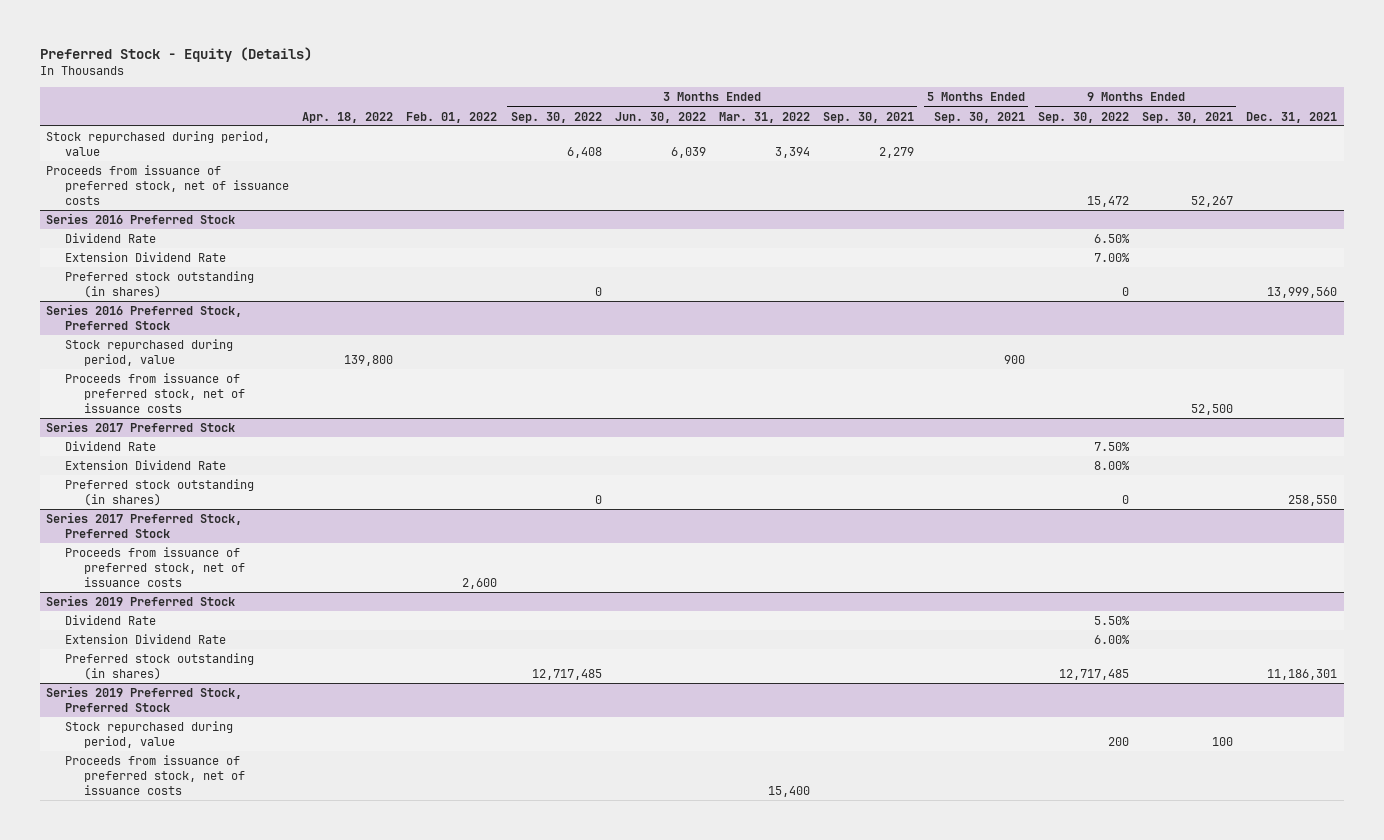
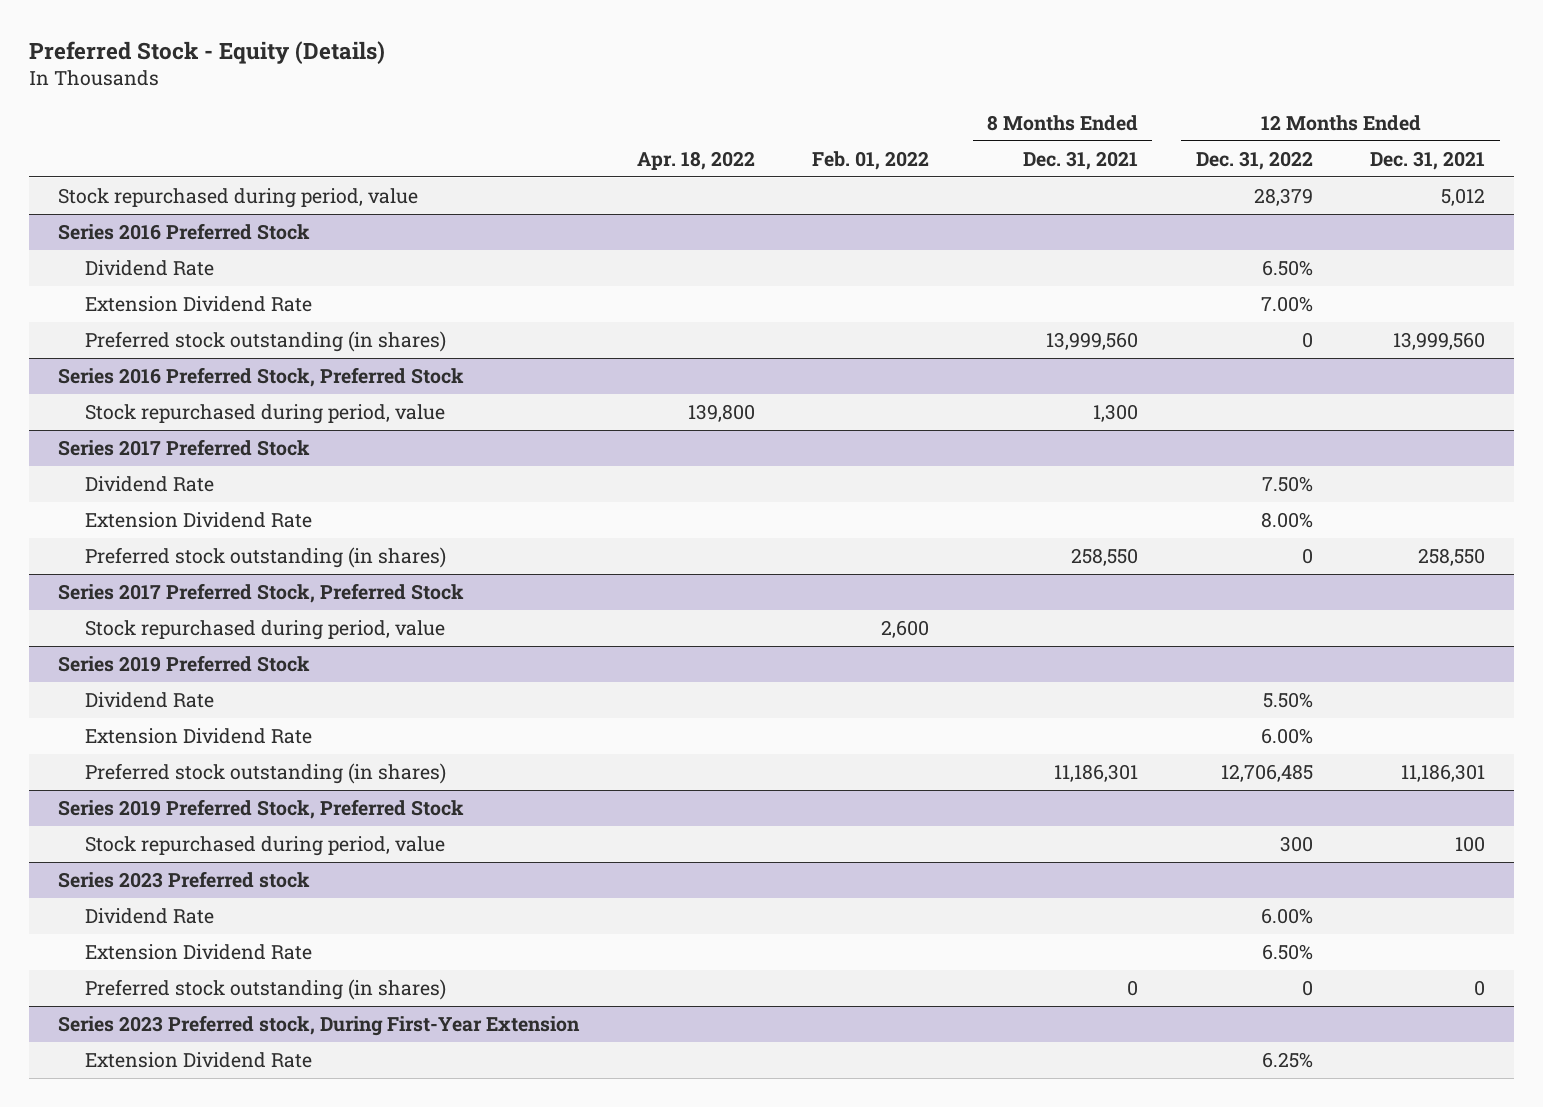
- | Apr. 18, 2022 | Feb. 01, 2022 | 3 Months Ended Sep. 30, 2022 | 3 Months Ended Jun. 30, 2022 | 3 Months Ended Mar. 31, 2022 | 3 Months Ended Sep. 30, 2021 | 5 Months Ended Sep. 30, 2021 | 9 Months Ended Sep. 30, 2022 | 9 Months Ended Sep. 30, 2021 | Dec. 31, 2021
+ | Apr. 18, 2022 | Feb. 01, 2022 | 8 Months Ended Dec. 31, 2021 | 12 Months Ended Dec. 31, 2022 | 12 Months Ended Dec. 31, 2021
- Proceeds from issuance of preferred stock, net of issuance costs | | | | | | | | 15,472 | 52,267 |
@ Series 2016 Preferred Stock, Preferred Stock
- Proceeds from issuance of preferred stock, net of issuance costs | | | | | | | | | 52,500 |
@ Series 2017 Preferred Stock, Preferred Stock
- Proceeds from issuance of preferred stock, net of issuance costs | | 2,600 | | | | | | | |
+ Stock repurchased during period, value | | 2,600 | | |
@ Series 2019 Preferred Stock, Preferred Stock
- Proceeds from issuance of preferred stock, net of issuance costs | | | | | 15,400 | | | | |
+ Series 2023 Preferred stock
+ Dividend Rate | | | | 6.00% |
+ Extension Dividend Rate | | | | 6.50% |
+ Preferred stock outstanding (in shares) | | | 0 | 0 | 0
+ Series 2023 Preferred stock, During First-Year Extension
+ Extension Dividend Rate | | | | 6.25% |

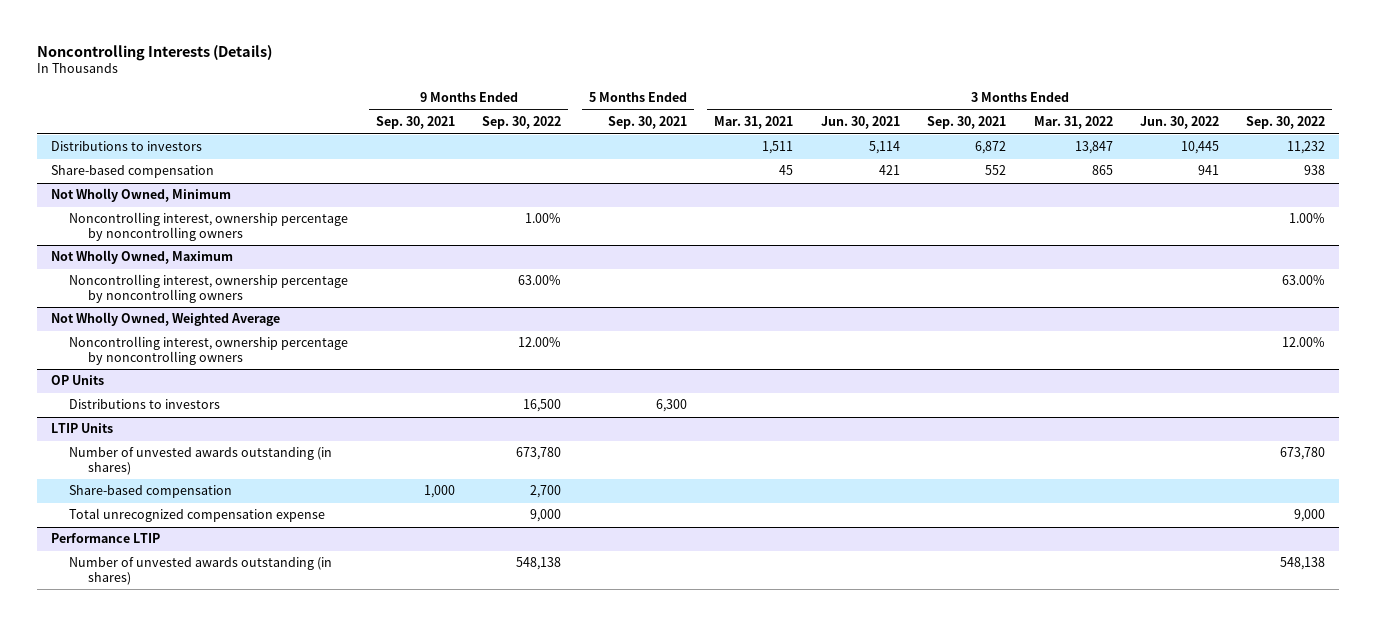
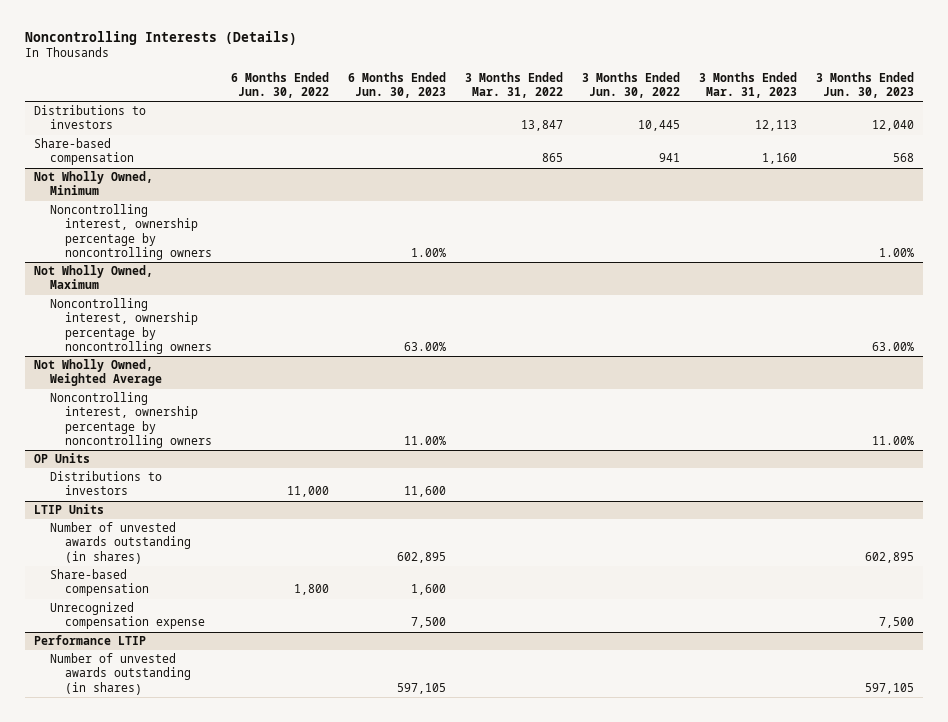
- | 9 Months Ended Sep. 30, 2021 | 9 Months Ended Sep. 30, 2022 | 5 Months Ended Sep. 30, 2021 | 3 Months Ended Mar. 31, 2021 | 3 Months Ended Jun. 30, 2021 | 3 Months Ended Sep. 30, 2021 | 3 Months Ended Mar. 31, 2022 | 3 Months Ended Jun. 30, 2022 | 3 Months Ended Sep. 30, 2022
+ | 6 Months Ended Jun. 30, 2022 | 6 Months Ended Jun. 30, 2023 | 3 Months Ended Mar. 31, 2022 | 3 Months Ended Jun. 30, 2022 | 3 Months Ended Mar. 31, 2023 | 3 Months Ended Jun. 30, 2023
@ LTIP Units
- Total unrecognized compensation expense | | 9,000 | | | | | | | 9,000
+ Unrecognized compensation expense | | 7,500 | | | | 7,500

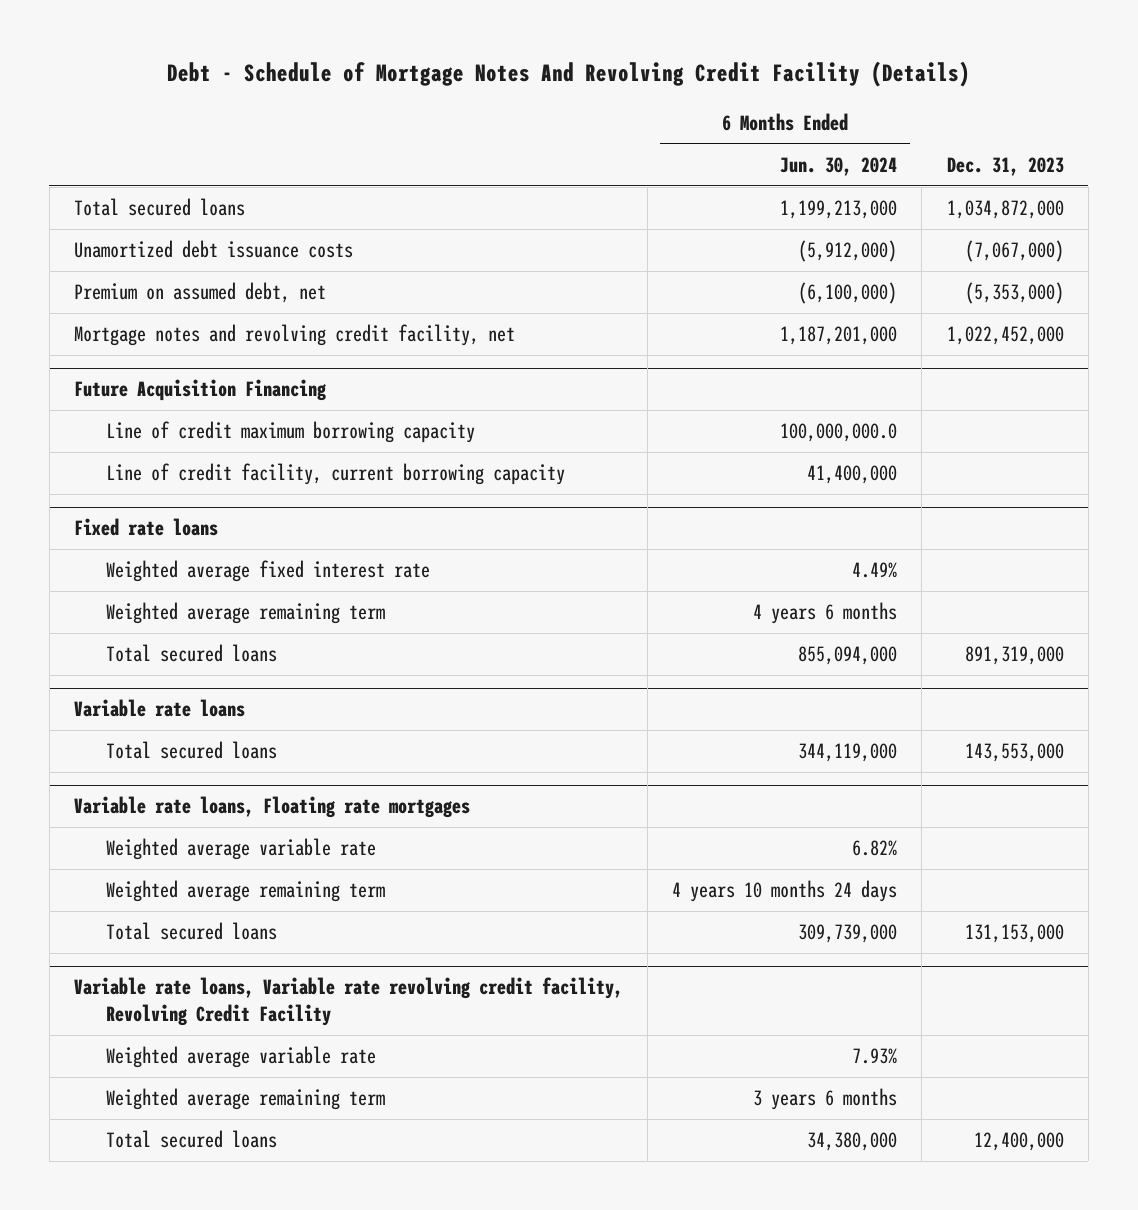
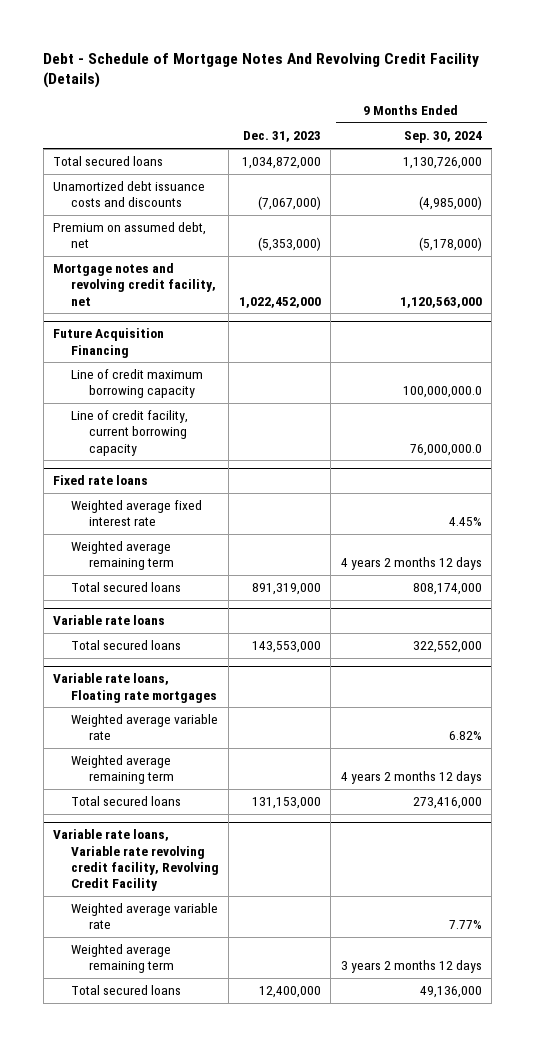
- | 6 Months Ended Jun. 30, 2024 | Dec. 31, 2023
+ | Dec. 31, 2023 | 9 Months Ended Sep. 30, 2024
- Unamortized debt issuance costs | (5,912,000) | (7,067,000)
+ Unamortized debt issuance costs and discounts | (7,067,000) | (4,985,000)

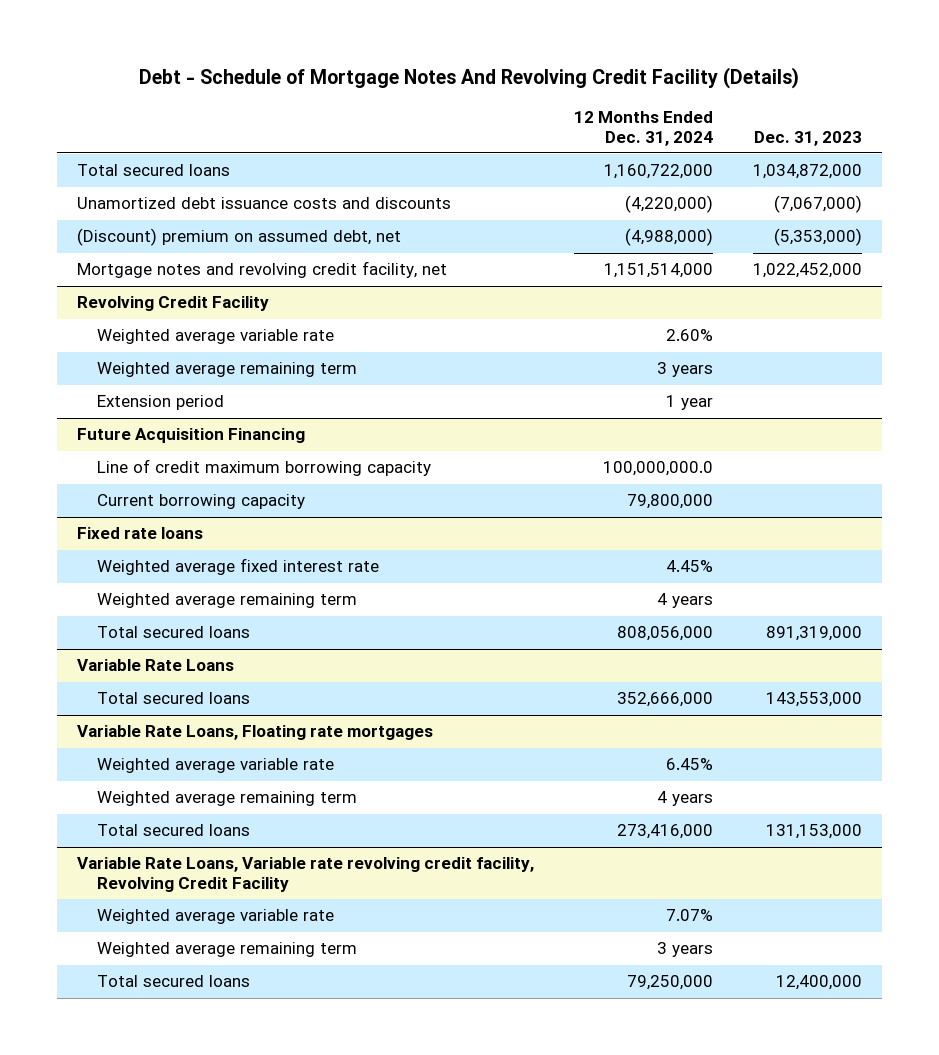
- | Dec. 31, 2023 | 9 Months Ended Sep. 30, 2024
+ | 12 Months Ended Dec. 31, 2024 | Dec. 31, 2023
- Premium on assumed debt, net | (5,353,000) | (5,178,000)
+ (Discount) premium on assumed debt, net | (4,988,000) | (5,353,000)
+ Revolving Credit Facility
+ Weighted average variable rate | 2.60% |
+ Weighted average remaining term | 3 years |
+ Extension period | 1 year |
@ Future Acquisition Financing
- Line of credit facility, current borrowing capacity | | 76,000,000.0
+ Current borrowing capacity | 79,800,000 |
- Variable rate loans
+ Variable Rate Loans
- Variable rate loans, Floating rate mortgages
+ Variable Rate Loans, Floating rate mortgages
- Variable rate loans, Variable rate revolving credit facility, Revolving Credit Facility
+ Variable Rate Loans, Variable rate revolving credit facility, Revolving Credit Facility

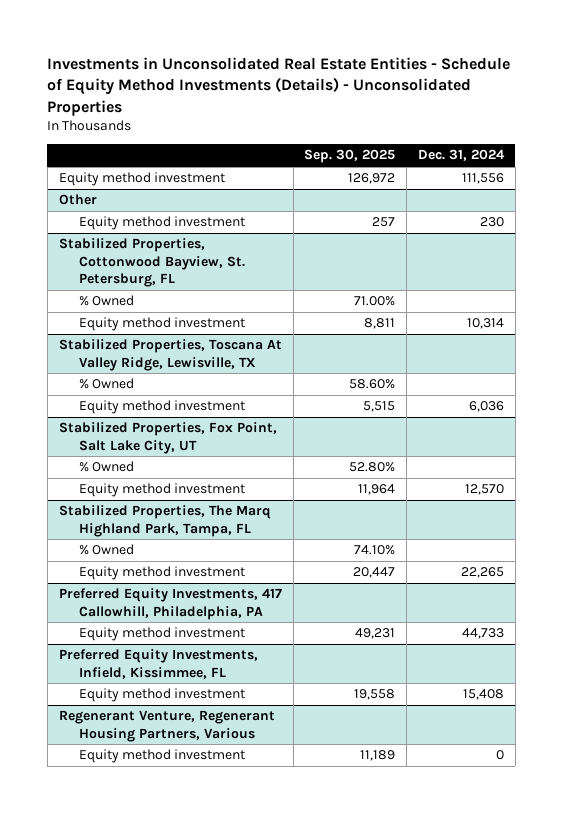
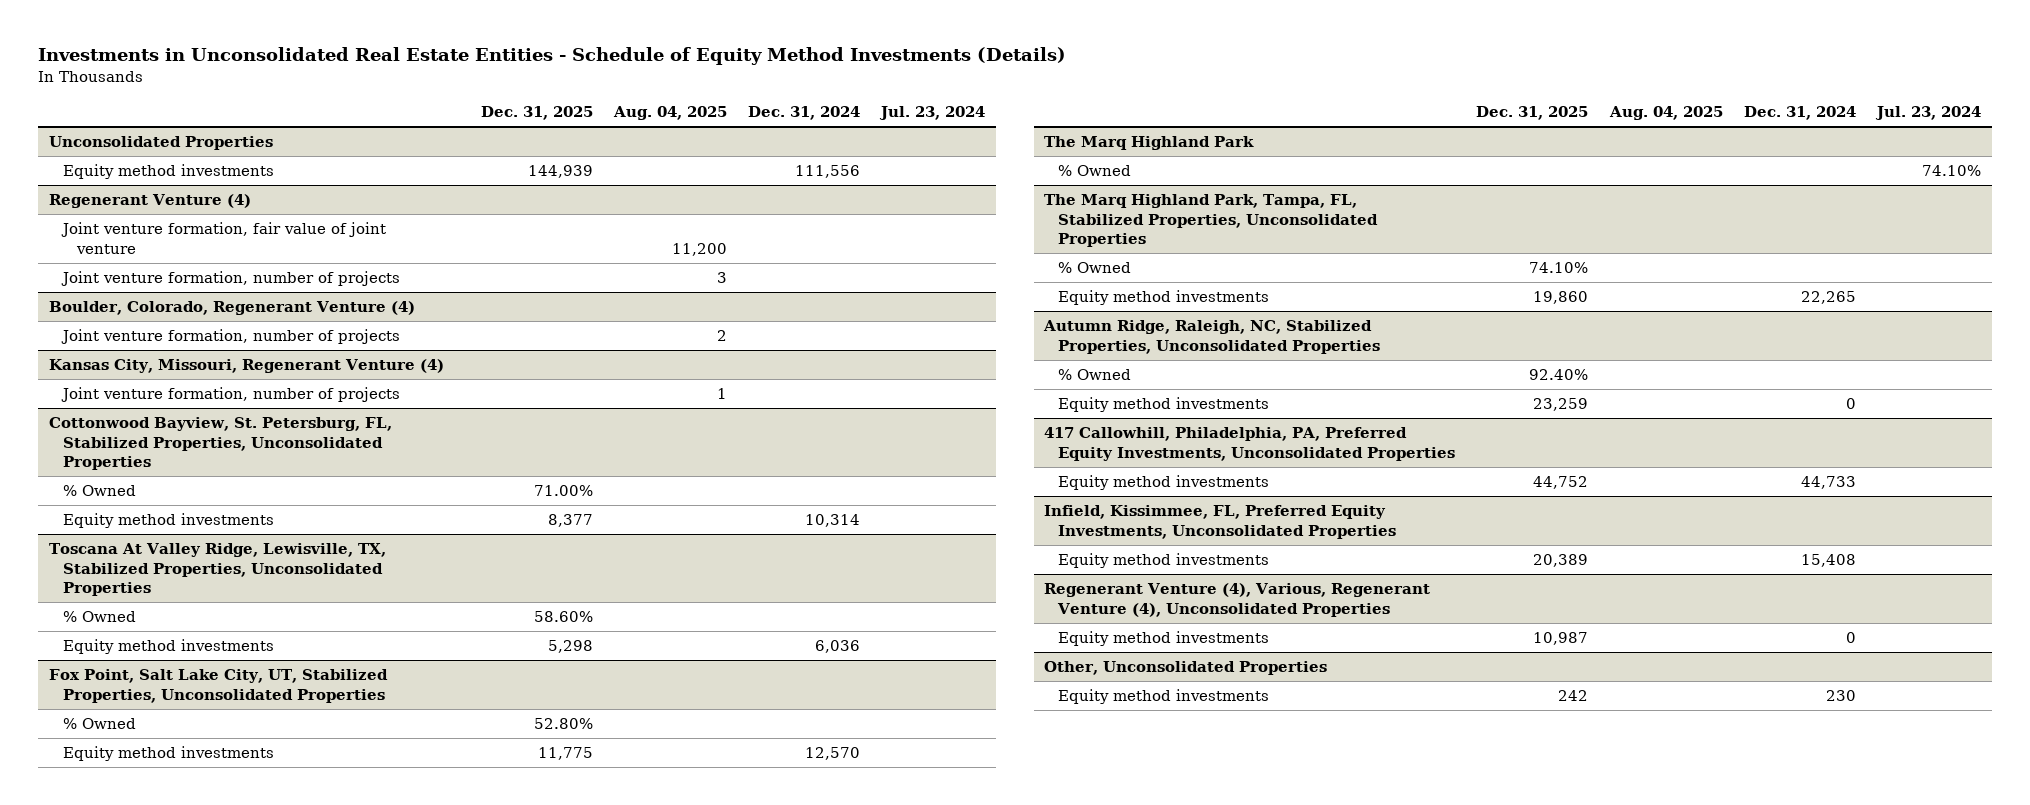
- Investments in Unconsolidated Real Estate Entities - Schedule of Equity Method Investments (Details) - Unconsolidated Properties
+ Investments in Unconsolidated Real Estate Entities - Schedule of Equity Method Investments (Details)
- | Sep. 30, 2025 | Dec. 31, 2024
+ | Dec. 31, 2025 | Aug. 04, 2025 | Dec. 31, 2024 | Jul. 23, 2024
- Equity method investment | 126,972 | 111,556
- Other
- Equity method investment | 257 | 230
- Stabilized Properties, Cottonwood Bayview, St. Petersburg, FL
+ Unconsolidated Properties
+ Equity method investments | 144,939 | | 111,556 |
+ Regenerant Venture (4)
+ Joint venture formation, fair value of joint venture | | 11,200 | |
+ Joint venture formation, number of projects | | 3 | |
+ Boulder, Colorado, Regenerant Venture (4)
+ Joint venture formation, number of projects | | 2 | |
+ Kansas City, Missouri, Regenerant Venture (4)
+ Joint venture formation, number of projects | | 1 | |
+ Cottonwood Bayview, St. Petersburg, FL, Stabilized Properties, Unconsolidated Properties
- Equity method investment | 8,811 | 10,314
- Stabilized Properties, Toscana At Valley Ridge, Lewisville, TX
+ Equity method investments | 8,377 | | 10,314 |
+ Toscana At Valley Ridge, Lewisville, TX, Stabilized Properties, Unconsolidated Properties
- Equity method investment | 5,515 | 6,036
- Stabilized Properties, Fox Point, Salt Lake City, UT
+ Equity method investments | 5,298 | | 6,036 |
+ Fox Point, Salt Lake City, UT, Stabilized Properties, Unconsolidated Properties
- Equity method investment | 11,964 | 12,570
- Stabilized Properties, The Marq Highland Park, Tampa, FL
+ Equity method investments | 11,775 | | 12,570 |
+ The Marq Highland Park
+ % Owned | | | | 74.10%
+ The Marq Highland Park, Tampa, FL, Stabilized Properties, Unconsolidated Properties
- Equity method investment | 20,447 | 22,265
- Preferred Equity Investments, 417 Callowhill, Philadelphia, PA
- Equity method investment | 49,231 | 44,733
- Preferred Equity Investments, Infield, Kissimmee, FL
- Equity method investment | 19,558 | 15,408
- Regenerant Venture, Regenerant Housing Partners, Various
- Equity method investment | 11,189 | 0
+ Equity method investments | 19,860 | | 22,265 |
+ Autumn Ridge, Raleigh, NC, Stabilized Properties, Unconsolidated Properties
+ % Owned | 92.40% | | |
+ Equity method investments | 23,259 | | 0 |
+ 417 Callowhill, Philadelphia, PA, Preferred Equity Investments, Unconsolidated Properties
+ Equity method investments | 44,752 | | 44,733 |
+ Infield, Kissimmee, FL, Preferred Equity Investments, Unconsolidated Properties
+ Equity method investments | 20,389 | | 15,408 |
+ Regenerant Venture (4), Various, Regenerant Venture (4), Unconsolidated Properties
+ Equity method investments | 10,987 | | 0 |
+ Other, Unconsolidated Properties
+ Equity method investments | 242 | | 230 |

